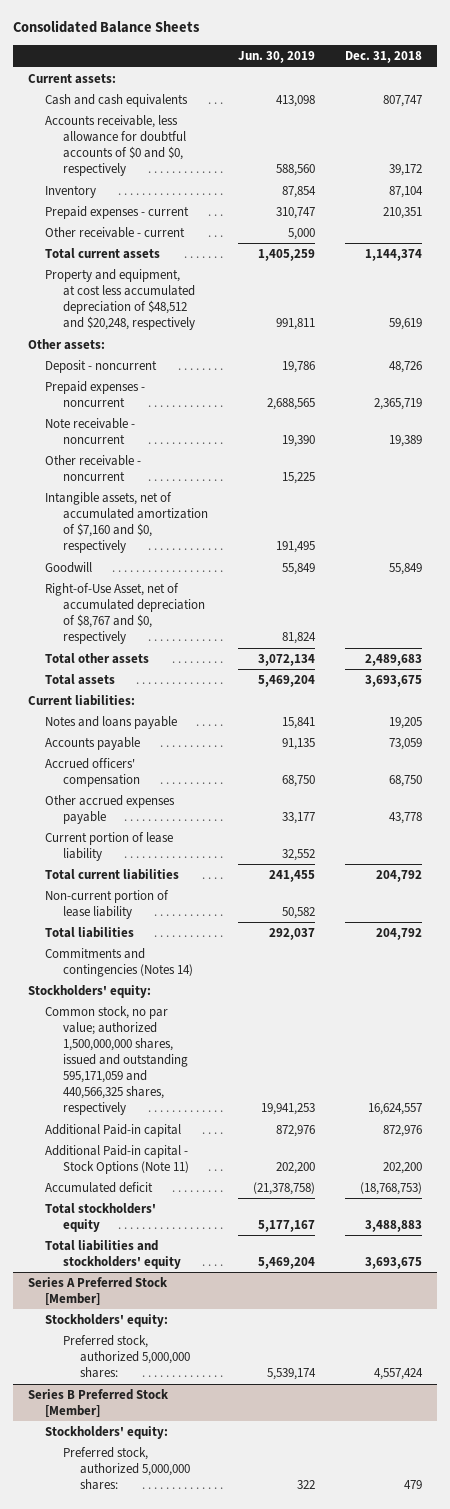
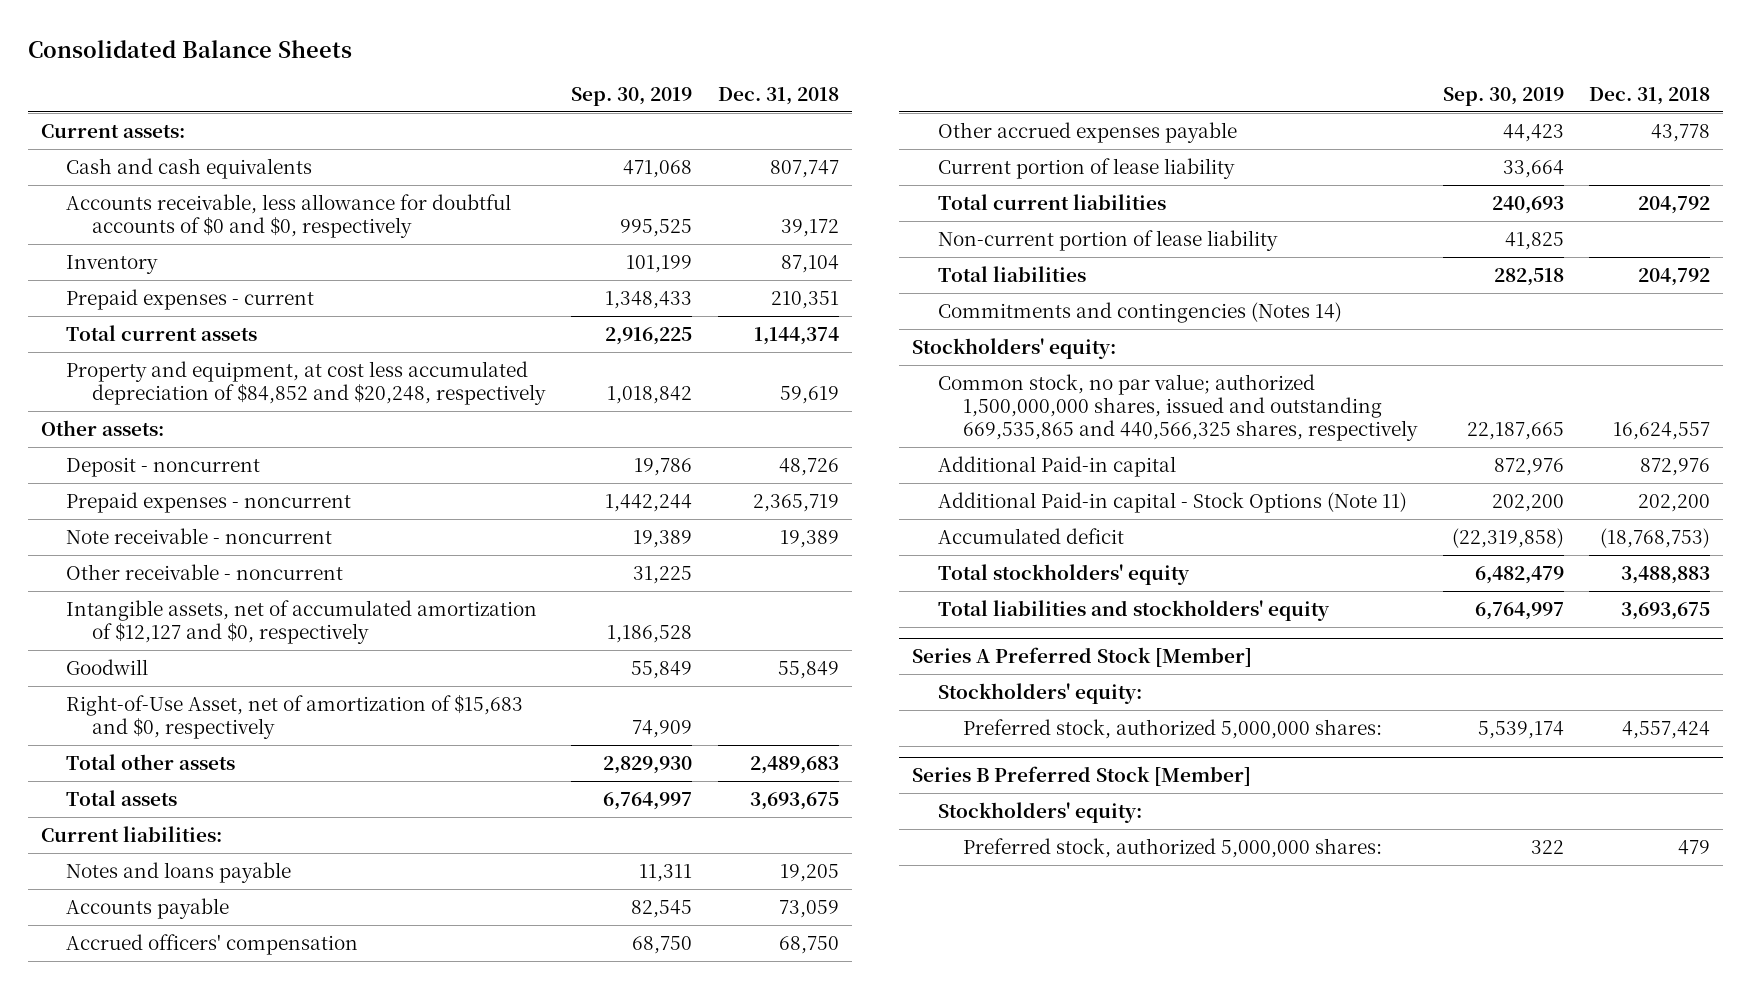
- | Jun. 30, 2019 | Dec. 31, 2018
+ | Sep. 30, 2019 | Dec. 31, 2018
- Other receivable - current | 5,000 |
- Property and equipment, at cost less accumulated depreciation of $48,512 and $20,248, respectively | 991,811 | 59,619
+ Property and equipment, at cost less accumulated depreciation of $84,852 and $20,248, respectively | 1,018,842 | 59,619
- Intangible assets, net of accumulated amortization of $7,160 and $0, respectively | 191,495 |
+ Intangible assets, net of accumulated amortization of $12,127 and $0, respectively | 1,186,528 |
- Right-of-Use Asset, net of accumulated depreciation of $8,767 and $0, respectively | 81,824 |
+ Right-of-Use Asset, net of amortization of $15,683 and $0, respectively | 74,909 |
- Common stock, no par value; authorized 1,500,000,000 shares, issued and outstanding 595,171,059 and 440,566,325 shares, respectively | 19,941,253 | 16,624,557
+ Common stock, no par value; authorized 1,500,000,000 shares, issued and outstanding 669,535,865 and 440,566,325 shares, respectively | 22,187,665 | 16,624,557

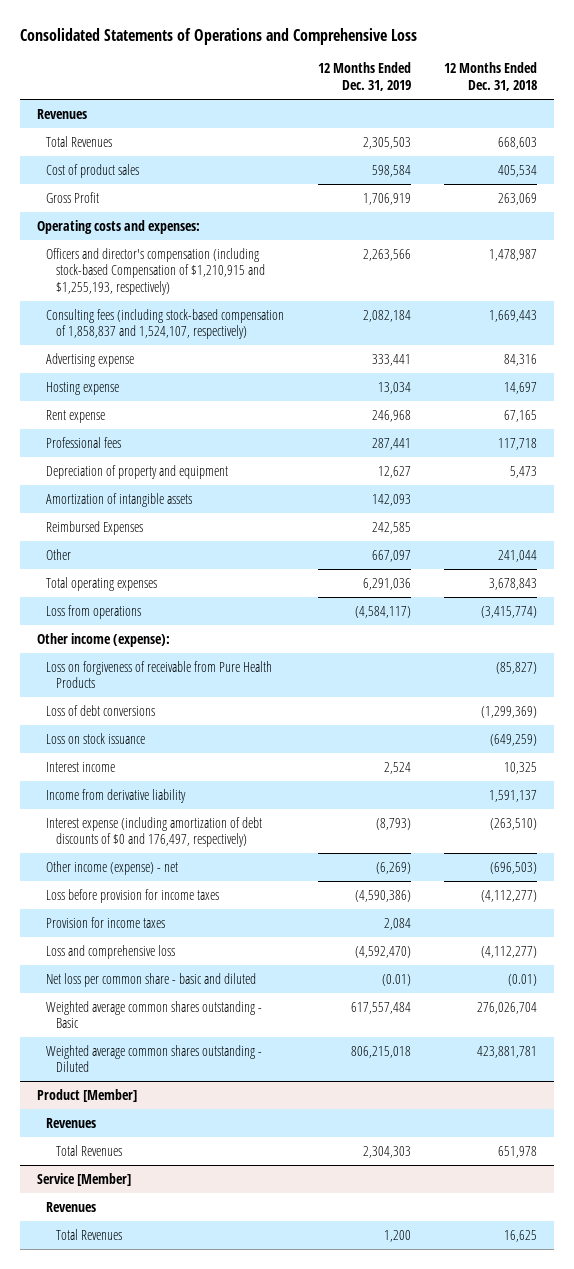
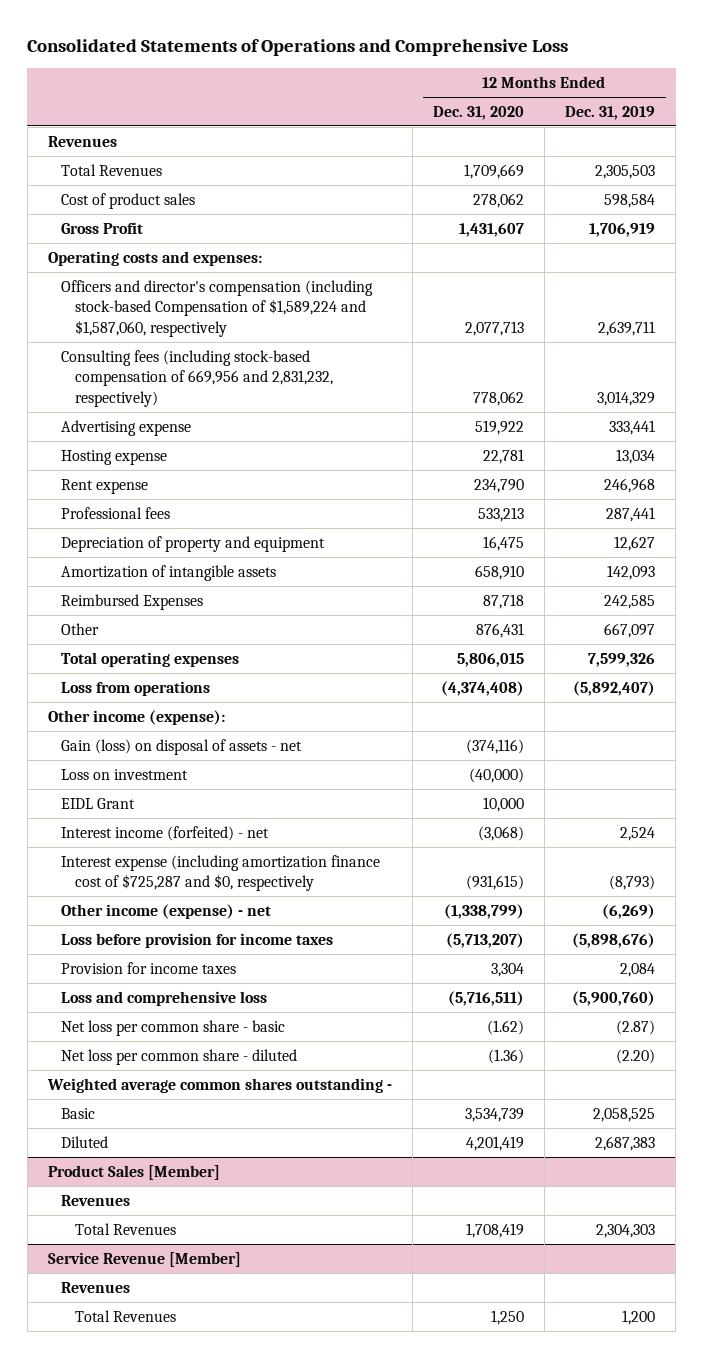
- | 12 Months Ended Dec. 31, 2019 | 12 Months Ended Dec. 31, 2018
+ | 12 Months Ended Dec. 31, 2020 | 12 Months Ended Dec. 31, 2019
- Officers and director's compensation (including stock-based Compensation of $1,210,915 and $1,255,193, respectively) | 2,263,566 | 1,478,987
- Consulting fees (including stock-based compensation of 1,858,837 and 1,524,107, respectively) | 2,082,184 | 1,669,443
+ Officers and director's compensation (including stock-based Compensation of $1,589,224 and $1,587,060, respectively | 2,077,713 | 2,639,711
+ Consulting fees (including stock-based compensation of 669,956 and 2,831,232, respectively) | 778,062 | 3,014,329
- Total operating expenses | 6,291,036 | 3,678,843
- Loss from operations | (4,584,117) | (3,415,774)
+ Total operating expenses | 5,806,015 | 7,599,326
+ Loss from operations | (4,374,408) | (5,892,407)
- Loss on forgiveness of receivable from Pure Health Products | | (85,827)
- Loss of debt conversions | | (1,299,369)
- Loss on stock issuance | | (649,259)
- Interest income | 2,524 | 10,325
- Income from derivative liability | | 1,591,137
- Interest expense (including amortization of debt discounts of $0 and 176,497, respectively) | (8,793) | (263,510)
+ Gain (loss) on disposal of assets - net | (374,116) |
+ Loss on investment | (40,000) |
+ EIDL Grant | 10,000 |
+ Interest income (forfeited) - net | (3,068) | 2,524
+ Interest expense (including amortization finance cost of $725,287 and $0, respectively | (931,615) | (8,793)
- Loss before provision for income taxes | (4,590,386) | (4,112,277)
+ Loss before provision for income taxes | (5,713,207) | (5,898,676)
- Loss and comprehensive loss | (4,592,470) | (4,112,277)
- Net loss per common share - basic and diluted | (0.01) | (0.01)
- Weighted average common shares outstanding - Basic | 617,557,484 | 276,026,704
- Weighted average common shares outstanding - Diluted | 806,215,018 | 423,881,781
- Product [Member]
+ Loss and comprehensive loss | (5,716,511) | (5,900,760)
+ Net loss per common share - basic | (1.62) | (2.87)
+ Net loss per common share - diluted | (1.36) | (2.20)
+ Weighted average common shares outstanding -
+ Basic | 3,534,739 | 2,058,525
+ Diluted | 4,201,419 | 2,687,383
+ Product Sales [Member]
- Service [Member]
+ Service Revenue [Member]

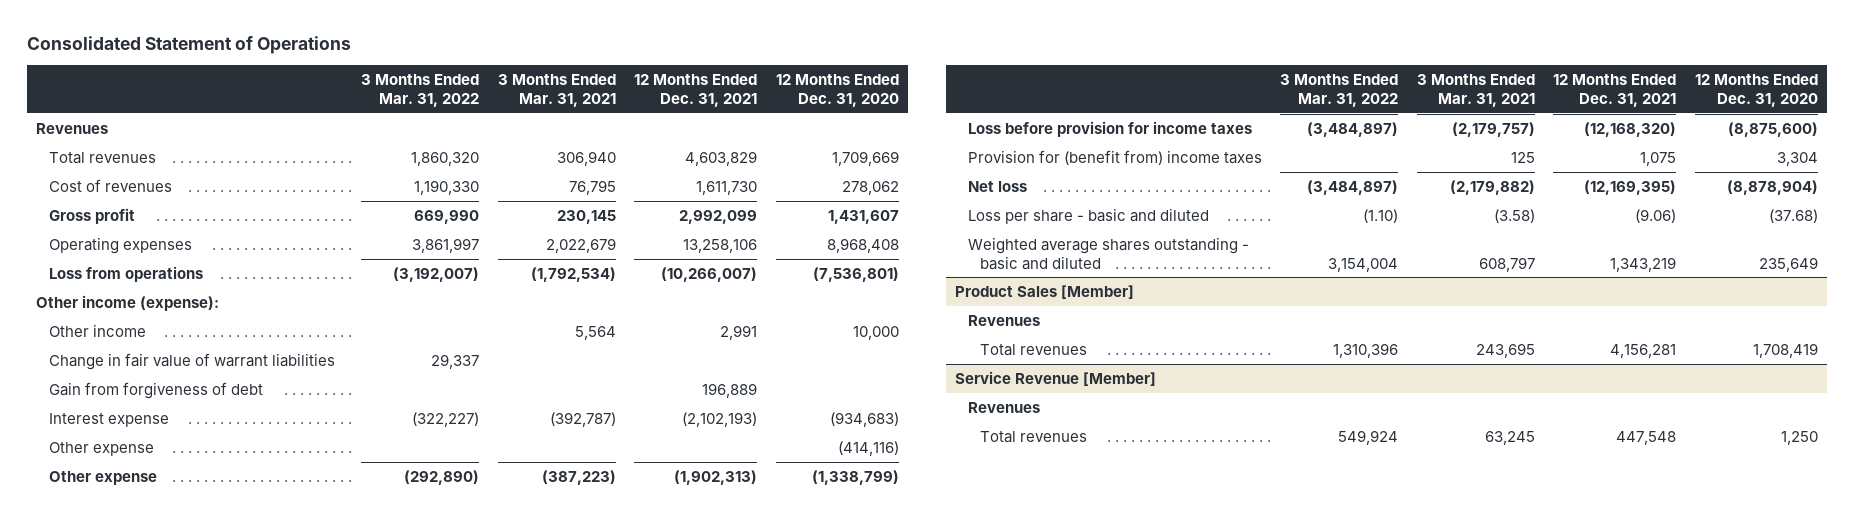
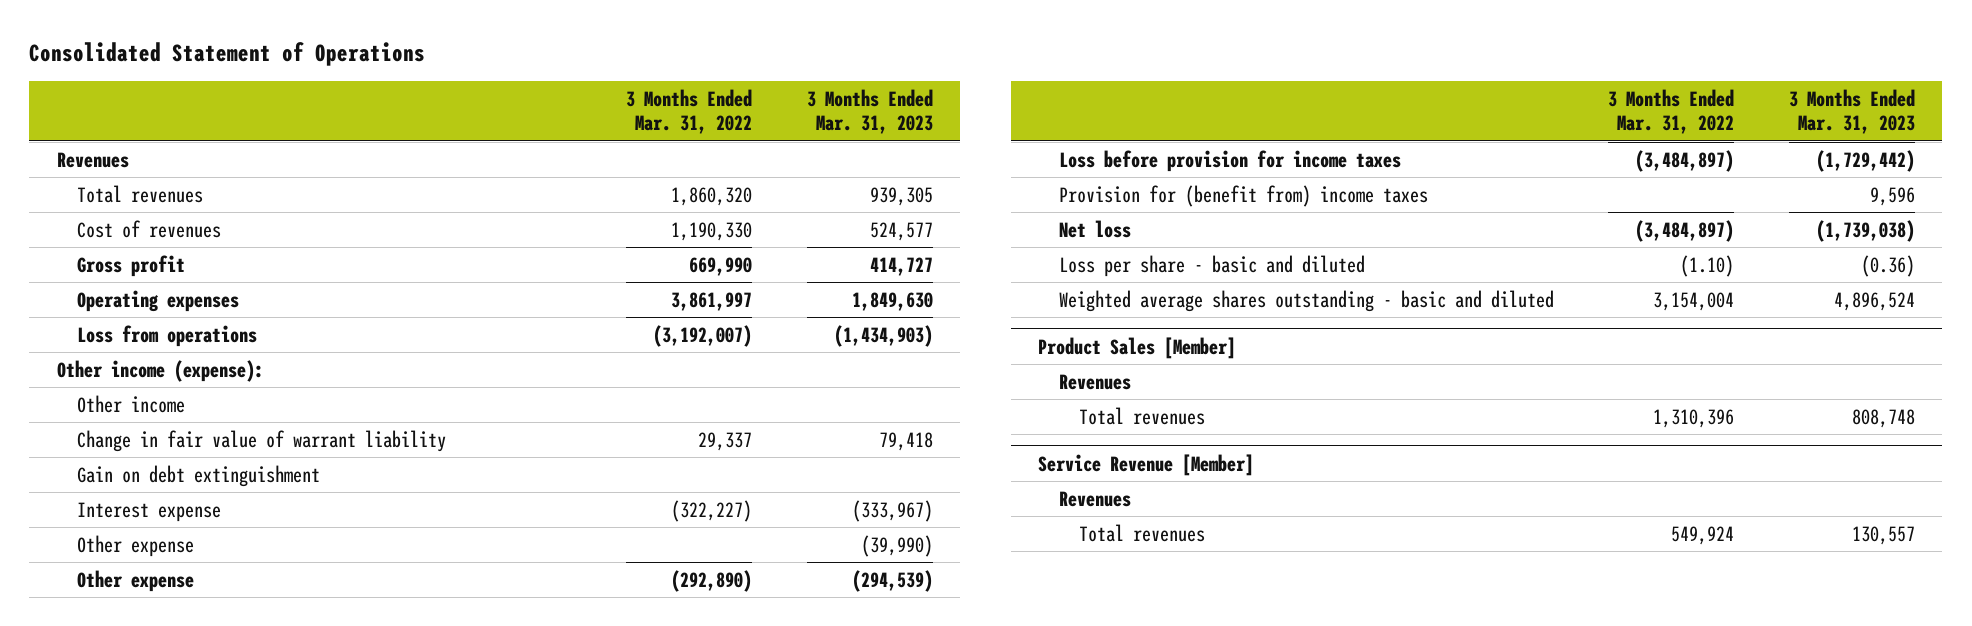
- | 3 Months Ended Mar. 31, 2022 | 3 Months Ended Mar. 31, 2021 | 12 Months Ended Dec. 31, 2021 | 12 Months Ended Dec. 31, 2020
+ | 3 Months Ended Mar. 31, 2022 | 3 Months Ended Mar. 31, 2023
- Change in fair value of warrant liabilities | 29,337 | | |
- Gain from forgiveness of debt | | | 196,889 |
+ Change in fair value of warrant liability | 29,337 | 79,418
+ Gain on debt extinguishment

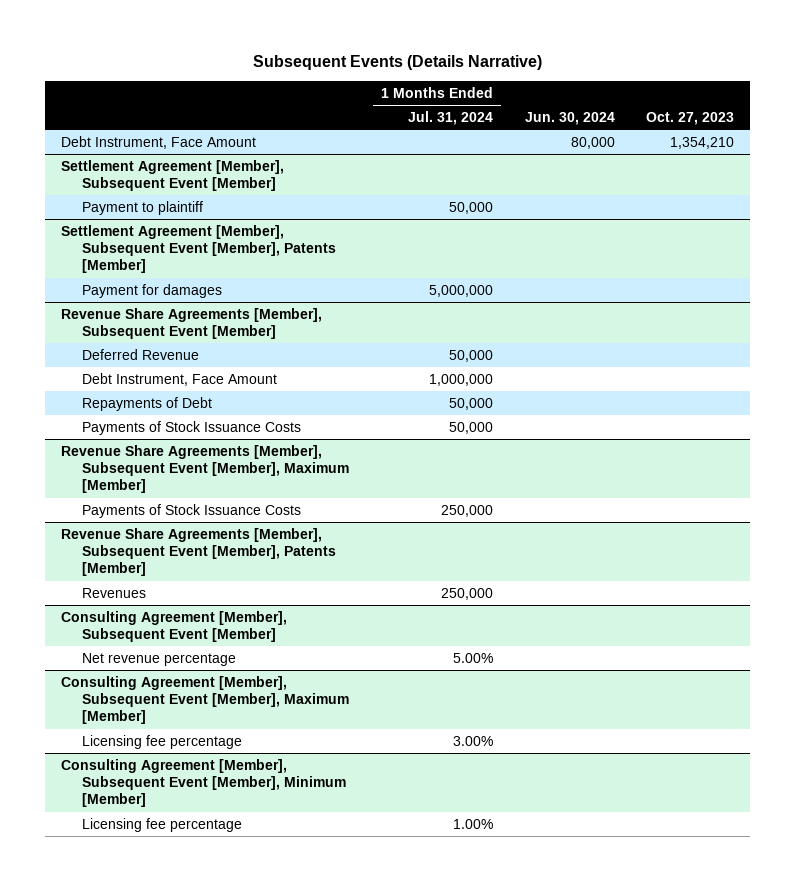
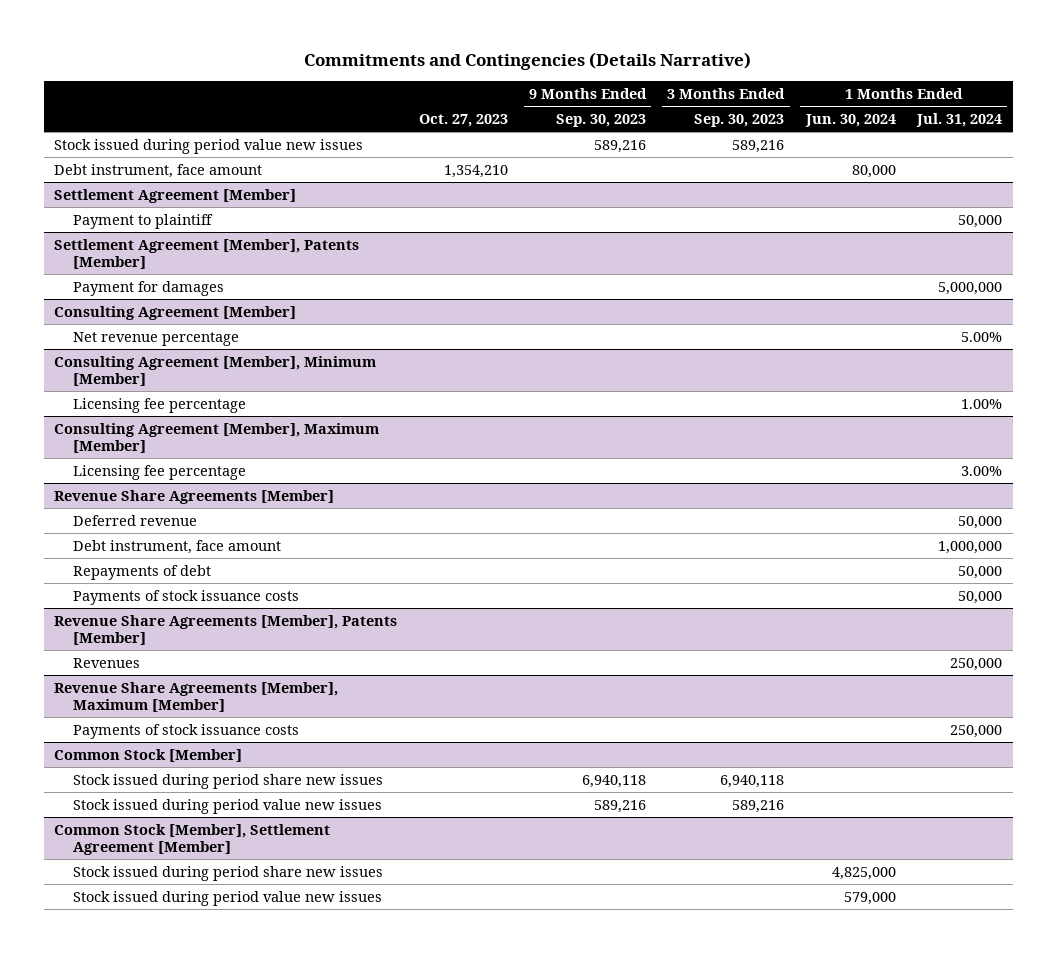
- Subsequent Events (Details Narrative)
+ Commitments and Contingencies (Details Narrative)
- | 1 Months Ended Jul. 31, 2024 | Jun. 30, 2024 | Oct. 27, 2023
+ | Oct. 27, 2023 | 9 Months Ended Sep. 30, 2023 | 3 Months Ended Sep. 30, 2023 | 1 Months Ended Jun. 30, 2024 | 1 Months Ended Jul. 31, 2024
- Debt Instrument, Face Amount | | 80,000 | 1,354,210
- Settlement Agreement [Member], Subsequent Event [Member]
+ Stock issued during period value new issues | | 589,216 | 589,216 | |
+ Debt instrument, face amount | 1,354,210 | | | 80,000 |
+ Settlement Agreement [Member]
- Settlement Agreement [Member], Subsequent Event [Member], Patents [Member]
+ Settlement Agreement [Member], Patents [Member]
- Revenue Share Agreements [Member], Subsequent Event [Member]
- Deferred Revenue | 50,000 | |
- Debt Instrument, Face Amount | 1,000,000 | |
- Repayments of Debt | 50,000 | |
- Payments of Stock Issuance Costs | 50,000 | |
- Revenue Share Agreements [Member], Subsequent Event [Member], Maximum [Member]
- Payments of Stock Issuance Costs | 250,000 | |
- Revenue Share Agreements [Member], Subsequent Event [Member], Patents [Member]
- Revenues | 250,000 | |
- Consulting Agreement [Member], Subsequent Event [Member]
+ Consulting Agreement [Member]
- Consulting Agreement [Member], Subsequent Event [Member], Maximum [Member]
- Licensing fee percentage | 3.00% | |
- Consulting Agreement [Member], Subsequent Event [Member], Minimum [Member]
+ Consulting Agreement [Member], Minimum [Member]
+ Consulting Agreement [Member], Maximum [Member]
+ Licensing fee percentage | | | | | 3.00%
+ Revenue Share Agreements [Member]
+ Deferred revenue | | | | | 50,000
+ Debt instrument, face amount | | | | | 1,000,000
+ Repayments of debt | | | | | 50,000
+ Payments of stock issuance costs | | | | | 50,000
+ Revenue Share Agreements [Member], Patents [Member]
+ Revenues | | | | | 250,000
+ Revenue Share Agreements [Member], Maximum [Member]
+ Payments of stock issuance costs | | | | | 250,000
+ Common Stock [Member]
+ Stock issued during period share new issues | | 6,940,118 | 6,940,118 | |
+ Stock issued during period value new issues | | 589,216 | 589,216 | |
+ Common Stock [Member], Settlement Agreement [Member]
+ Stock issued during period share new issues | | | | 4,825,000 |
+ Stock issued during period value new issues | | | | 579,000 |

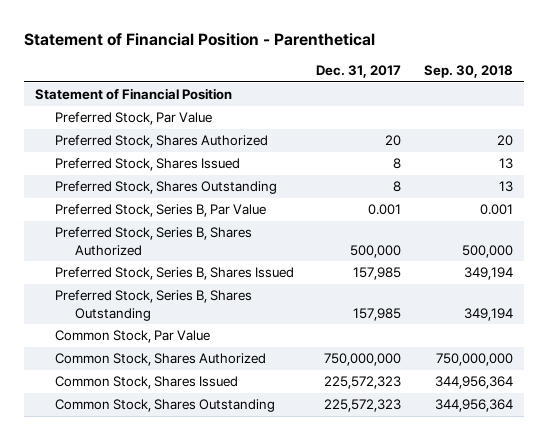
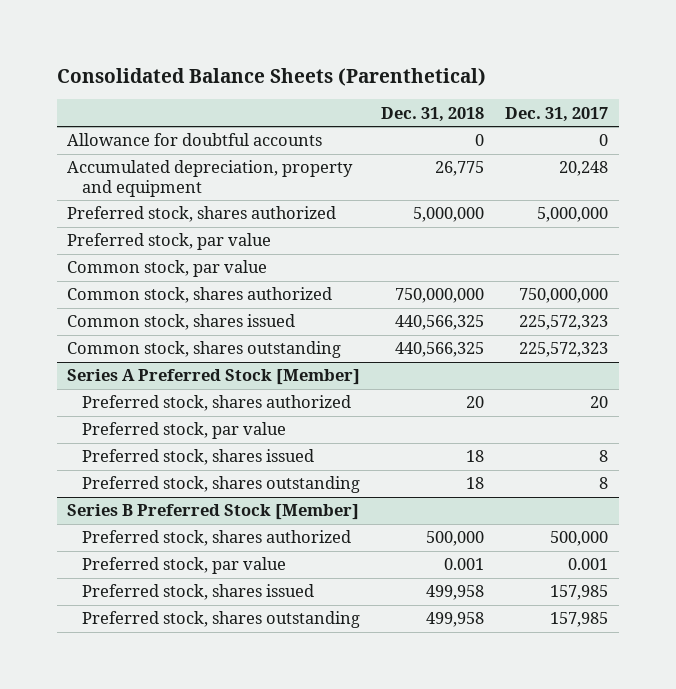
- Statement of Financial Position - Parenthetical
+ Consolidated Balance Sheets (Parenthetical)
- | Dec. 31, 2017 | Sep. 30, 2018
+ | Dec. 31, 2018 | Dec. 31, 2017
- Statement of Financial Position
- Preferred Stock, Par Value
- Preferred Stock, Shares Authorized | 20 | 20
- Preferred Stock, Shares Issued | 8 | 13
- Preferred Stock, Shares Outstanding | 8 | 13
- Preferred Stock, Series B, Par Value | 0.001 | 0.001
- Preferred Stock, Series B, Shares Authorized | 500,000 | 500,000
- Preferred Stock, Series B, Shares Issued | 157,985 | 349,194
- Preferred Stock, Series B, Shares Outstanding | 157,985 | 349,194
- Common Stock, Par Value
- Common Stock, Shares Authorized | 750,000,000 | 750,000,000
- Common Stock, Shares Issued | 225,572,323 | 344,956,364
- Common Stock, Shares Outstanding | 225,572,323 | 344,956,364
+ Allowance for doubtful accounts | 0 | 0
+ Accumulated depreciation, property and equipment | 26,775 | 20,248
+ Preferred stock, shares authorized | 5,000,000 | 5,000,000
+ Preferred stock, par value
+ Common stock, par value
+ Common stock, shares authorized | 750,000,000 | 750,000,000
+ Common stock, shares issued | 440,566,325 | 225,572,323
+ Common stock, shares outstanding | 440,566,325 | 225,572,323
+ Series A Preferred Stock [Member]
+ Preferred stock, shares authorized | 20 | 20
+ Preferred stock, par value
+ Preferred stock, shares issued | 18 | 8
+ Preferred stock, shares outstanding | 18 | 8
+ Series B Preferred Stock [Member]
+ Preferred stock, shares authorized | 500,000 | 500,000
+ Preferred stock, par value | 0.001 | 0.001
+ Preferred stock, shares issued | 499,958 | 157,985
+ Preferred stock, shares outstanding | 499,958 | 157,985

